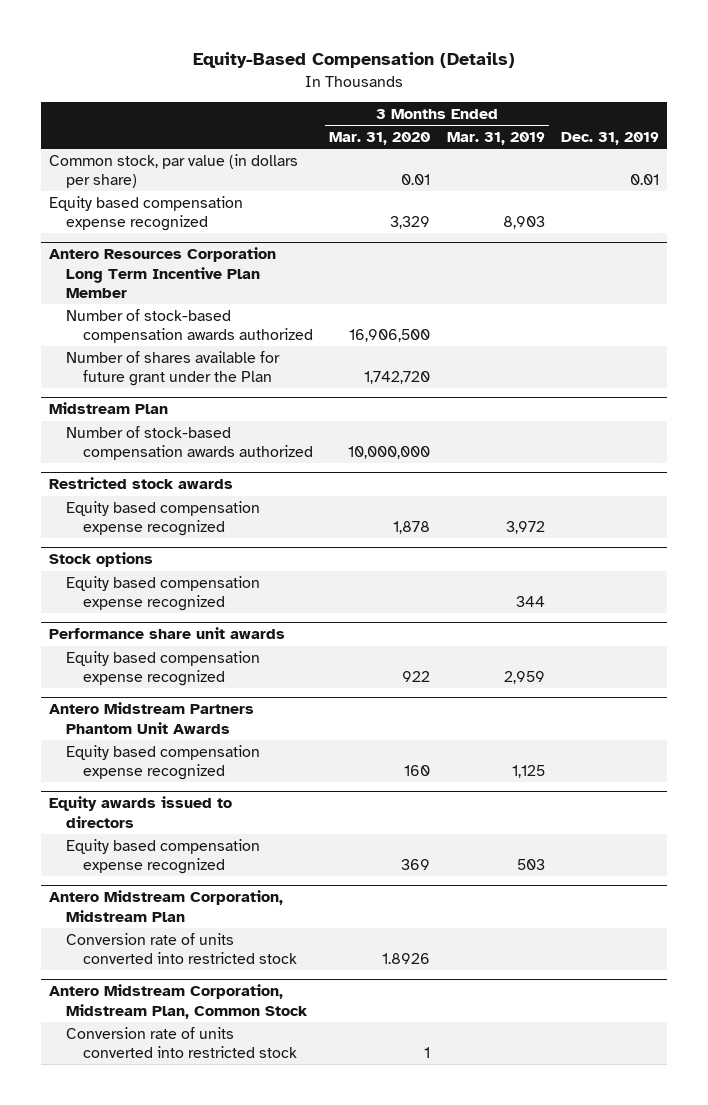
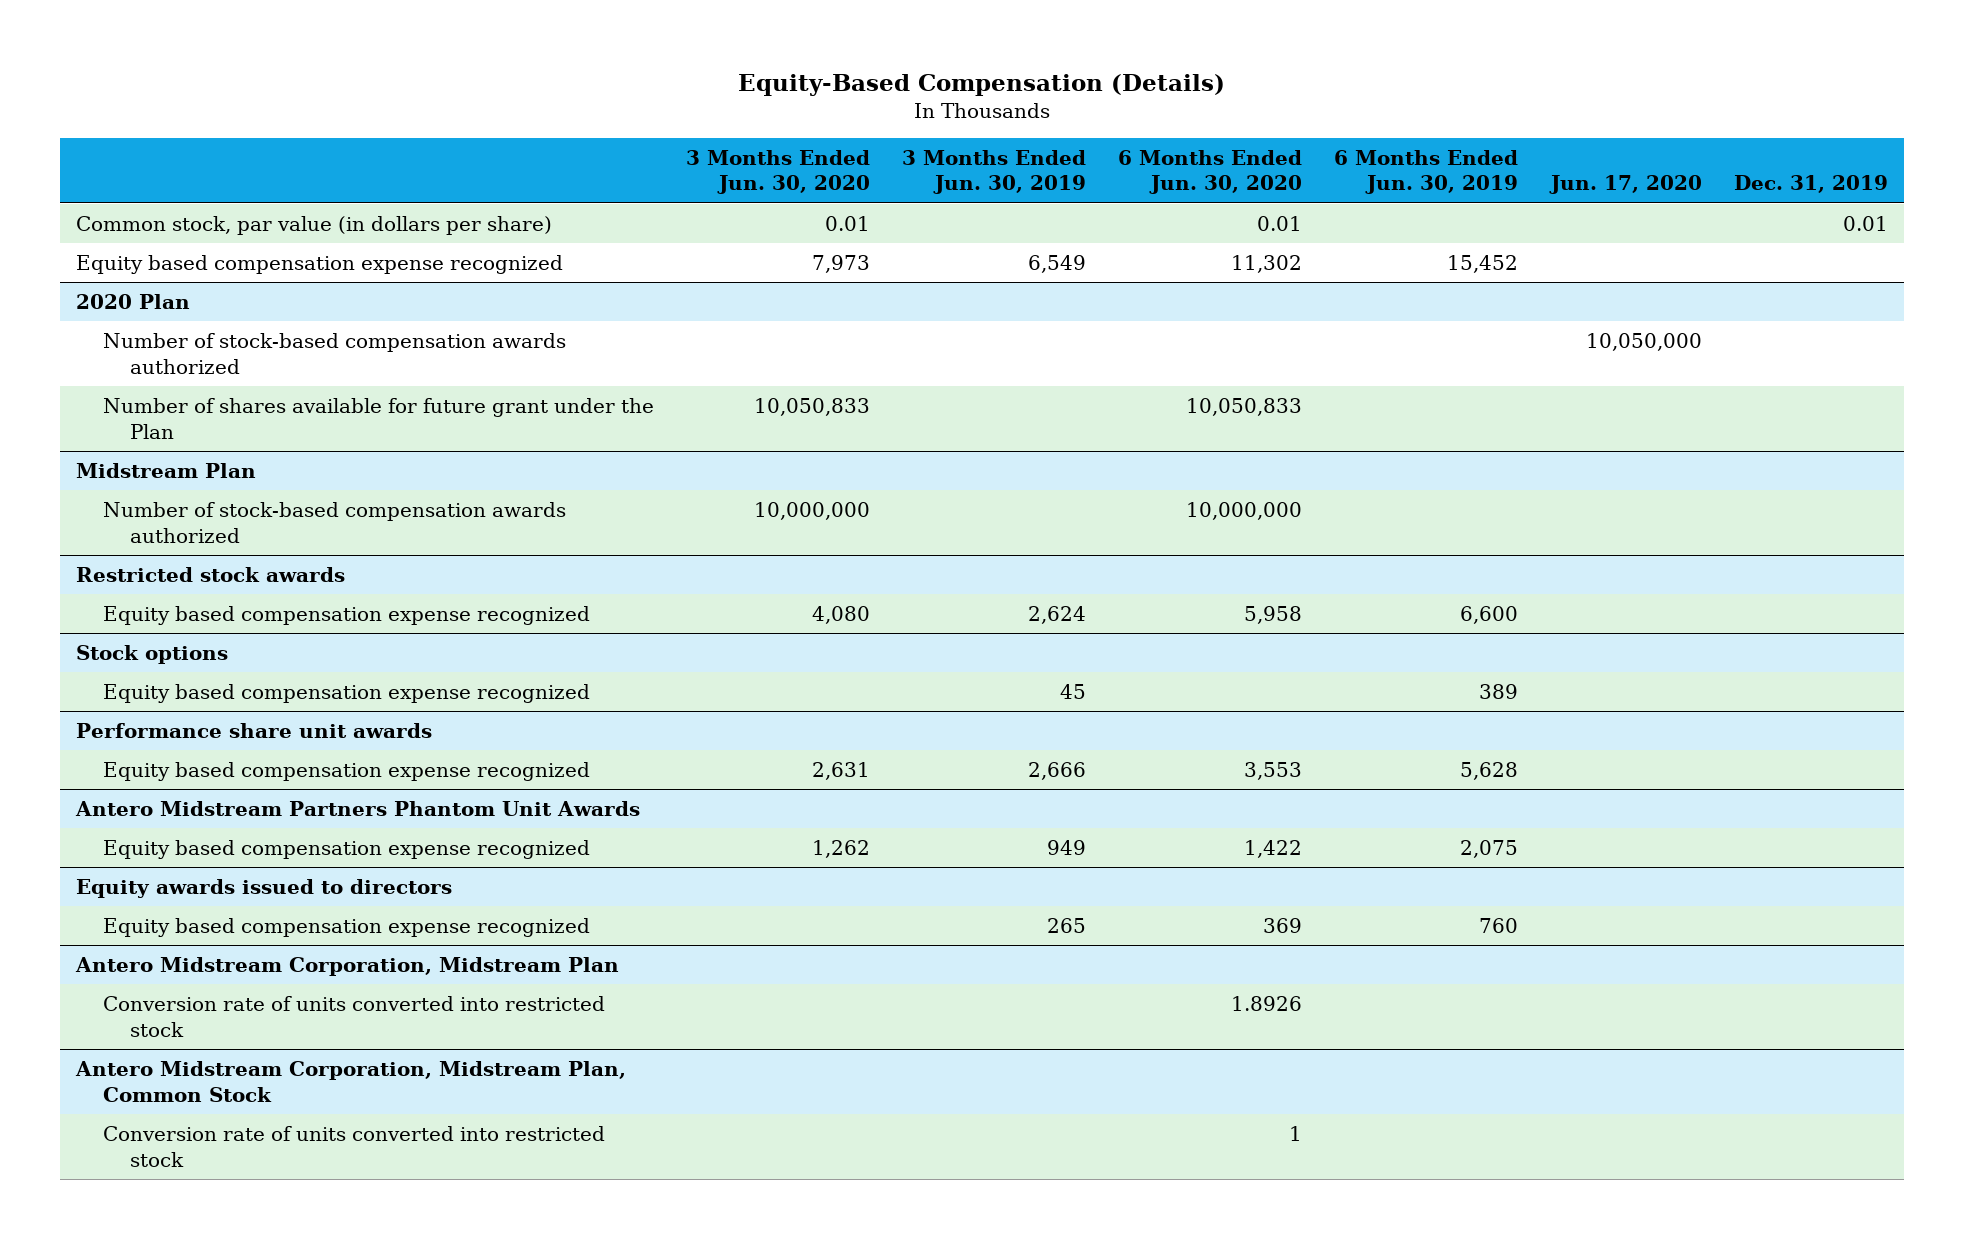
- | 3 Months Ended Mar. 31, 2020 | 3 Months Ended Mar. 31, 2019 | Dec. 31, 2019
+ | 3 Months Ended Jun. 30, 2020 | 3 Months Ended Jun. 30, 2019 | 6 Months Ended Jun. 30, 2020 | 6 Months Ended Jun. 30, 2019 | Jun. 17, 2020 | Dec. 31, 2019
- Antero Resources Corporation Long Term Incentive Plan Member
+ 2020 Plan

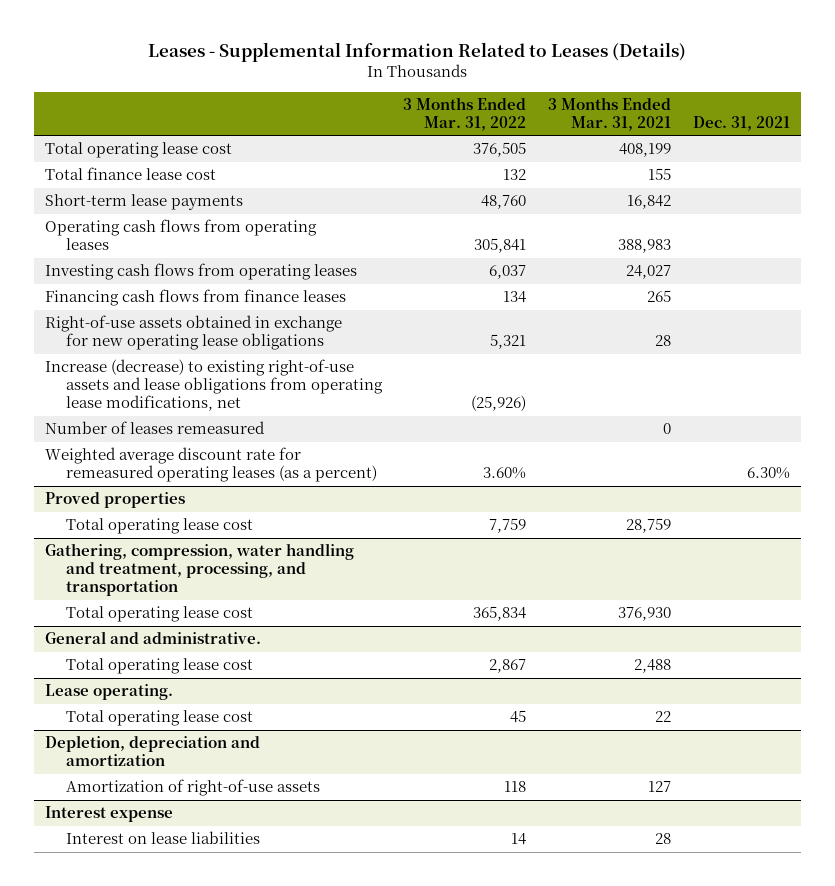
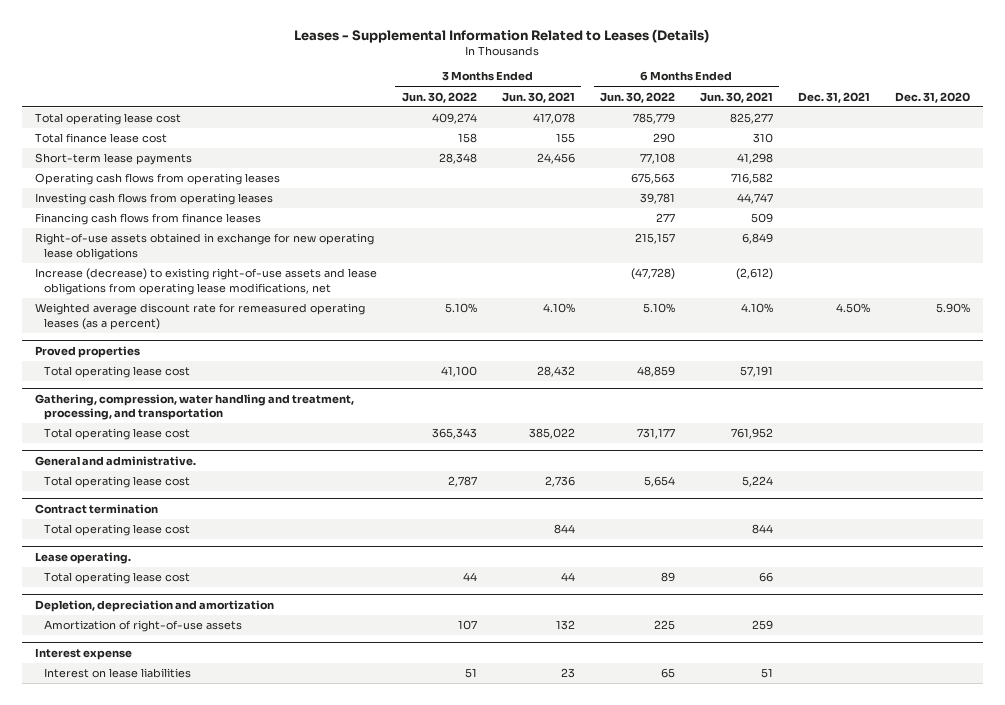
- | 3 Months Ended Mar. 31, 2022 | 3 Months Ended Mar. 31, 2021 | Dec. 31, 2021
+ | 3 Months Ended Jun. 30, 2022 | 3 Months Ended Jun. 30, 2021 | 6 Months Ended Jun. 30, 2022 | 6 Months Ended Jun. 30, 2021 | Dec. 31, 2021 | Dec. 31, 2020
- Number of leases remeasured | | 0 |
- Weighted average discount rate for remeasured operating leases (as a percent) | 3.60% | | 6.30%
+ Weighted average discount rate for remeasured operating leases (as a percent) | 5.10% | 4.10% | 5.10% | 4.10% | 4.50% | 5.90%
+ Contract termination
+ Total operating lease cost | | 844 | | 844 | |

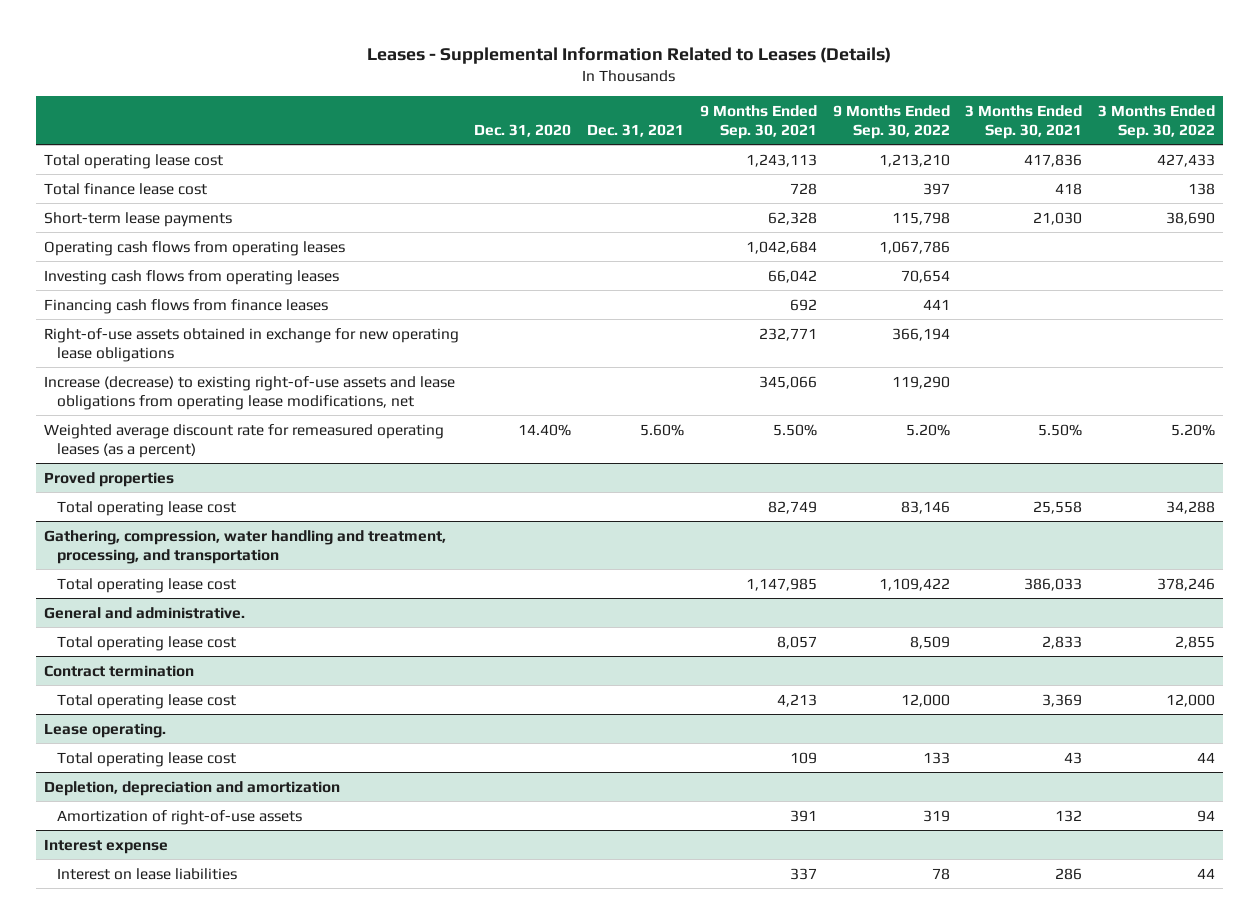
- | 3 Months Ended Jun. 30, 2022 | 3 Months Ended Jun. 30, 2021 | 6 Months Ended Jun. 30, 2022 | 6 Months Ended Jun. 30, 2021 | Dec. 31, 2021 | Dec. 31, 2020
+ | Dec. 31, 2020 | Dec. 31, 2021 | 9 Months Ended Sep. 30, 2021 | 9 Months Ended Sep. 30, 2022 | 3 Months Ended Sep. 30, 2021 | 3 Months Ended Sep. 30, 2022
- Weighted average discount rate for remeasured operating leases (as a percent) | 5.10% | 4.10% | 5.10% | 4.10% | 4.50% | 5.90%
+ Weighted average discount rate for remeasured operating leases (as a percent) | 14.40% | 5.60% | 5.50% | 5.20% | 5.50% | 5.20%

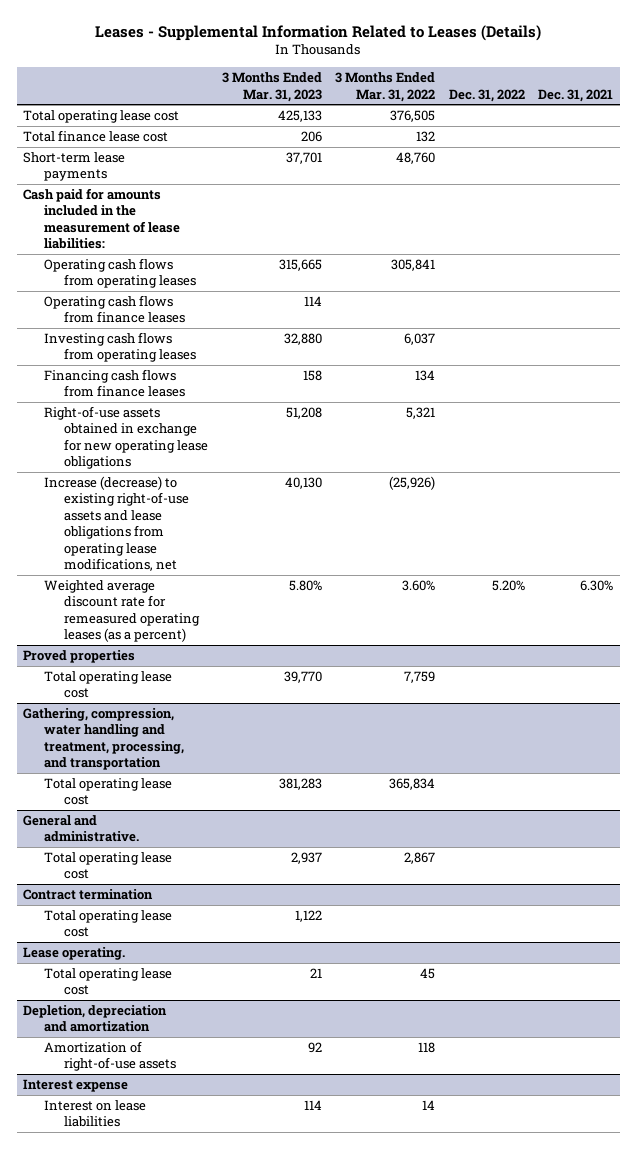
- | Dec. 31, 2020 | Dec. 31, 2021 | 9 Months Ended Sep. 30, 2021 | 9 Months Ended Sep. 30, 2022 | 3 Months Ended Sep. 30, 2021 | 3 Months Ended Sep. 30, 2022
+ | 3 Months Ended Mar. 31, 2023 | 3 Months Ended Mar. 31, 2022 | Dec. 31, 2022 | Dec. 31, 2021
+ Cash paid for amounts included in the measurement of lease liabilities:
+ Operating cash flows from finance leases | 114 | | |
- Weighted average discount rate for remeasured operating leases (as a percent) | 14.40% | 5.60% | 5.50% | 5.20% | 5.50% | 5.20%
+ Weighted average discount rate for remeasured operating leases (as a percent) | 5.80% | 3.60% | 5.20% | 6.30%

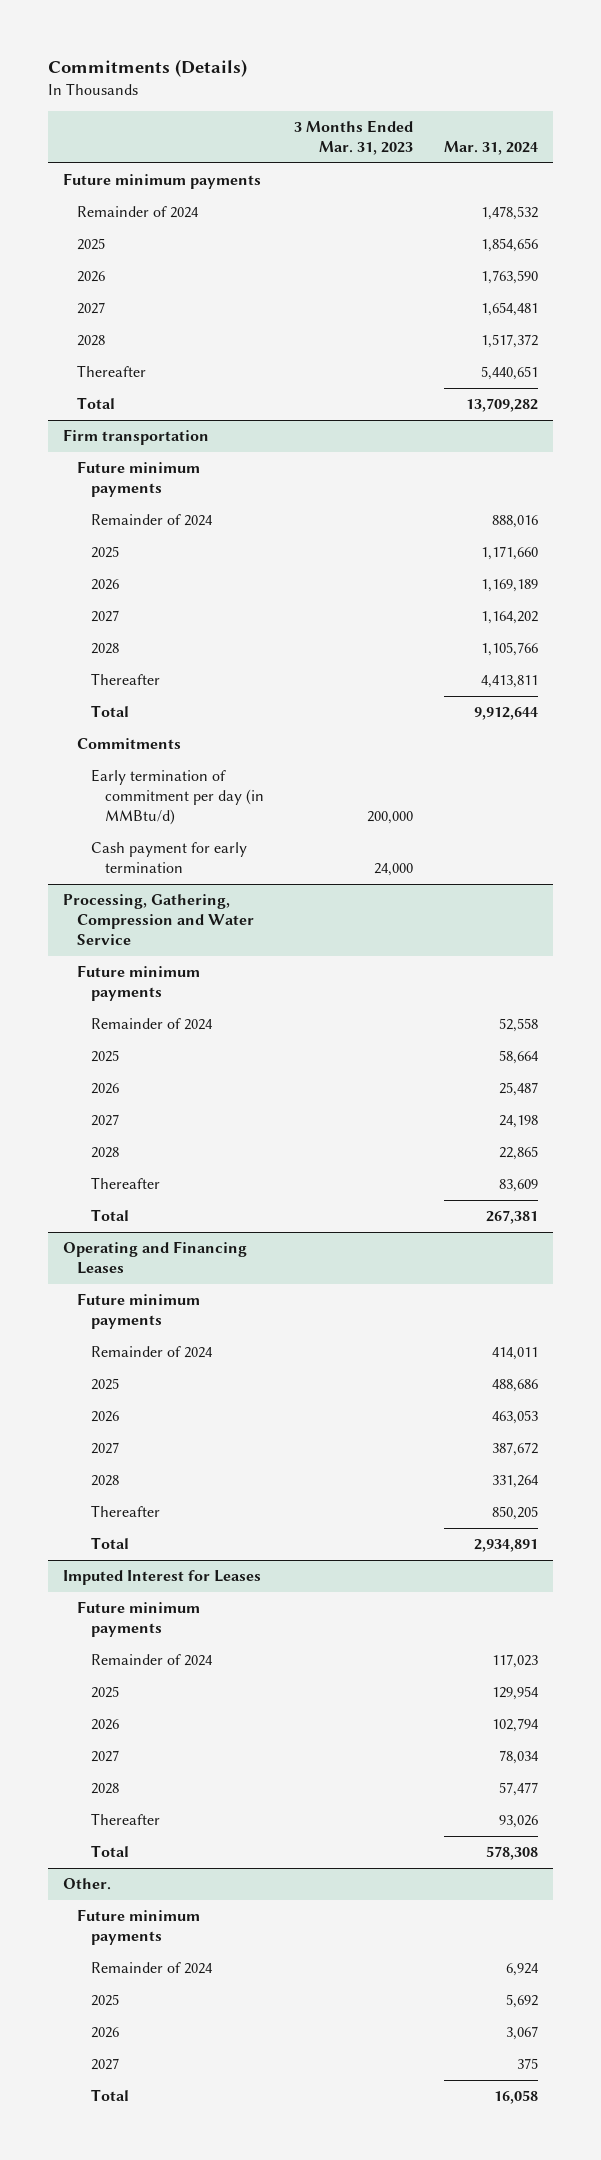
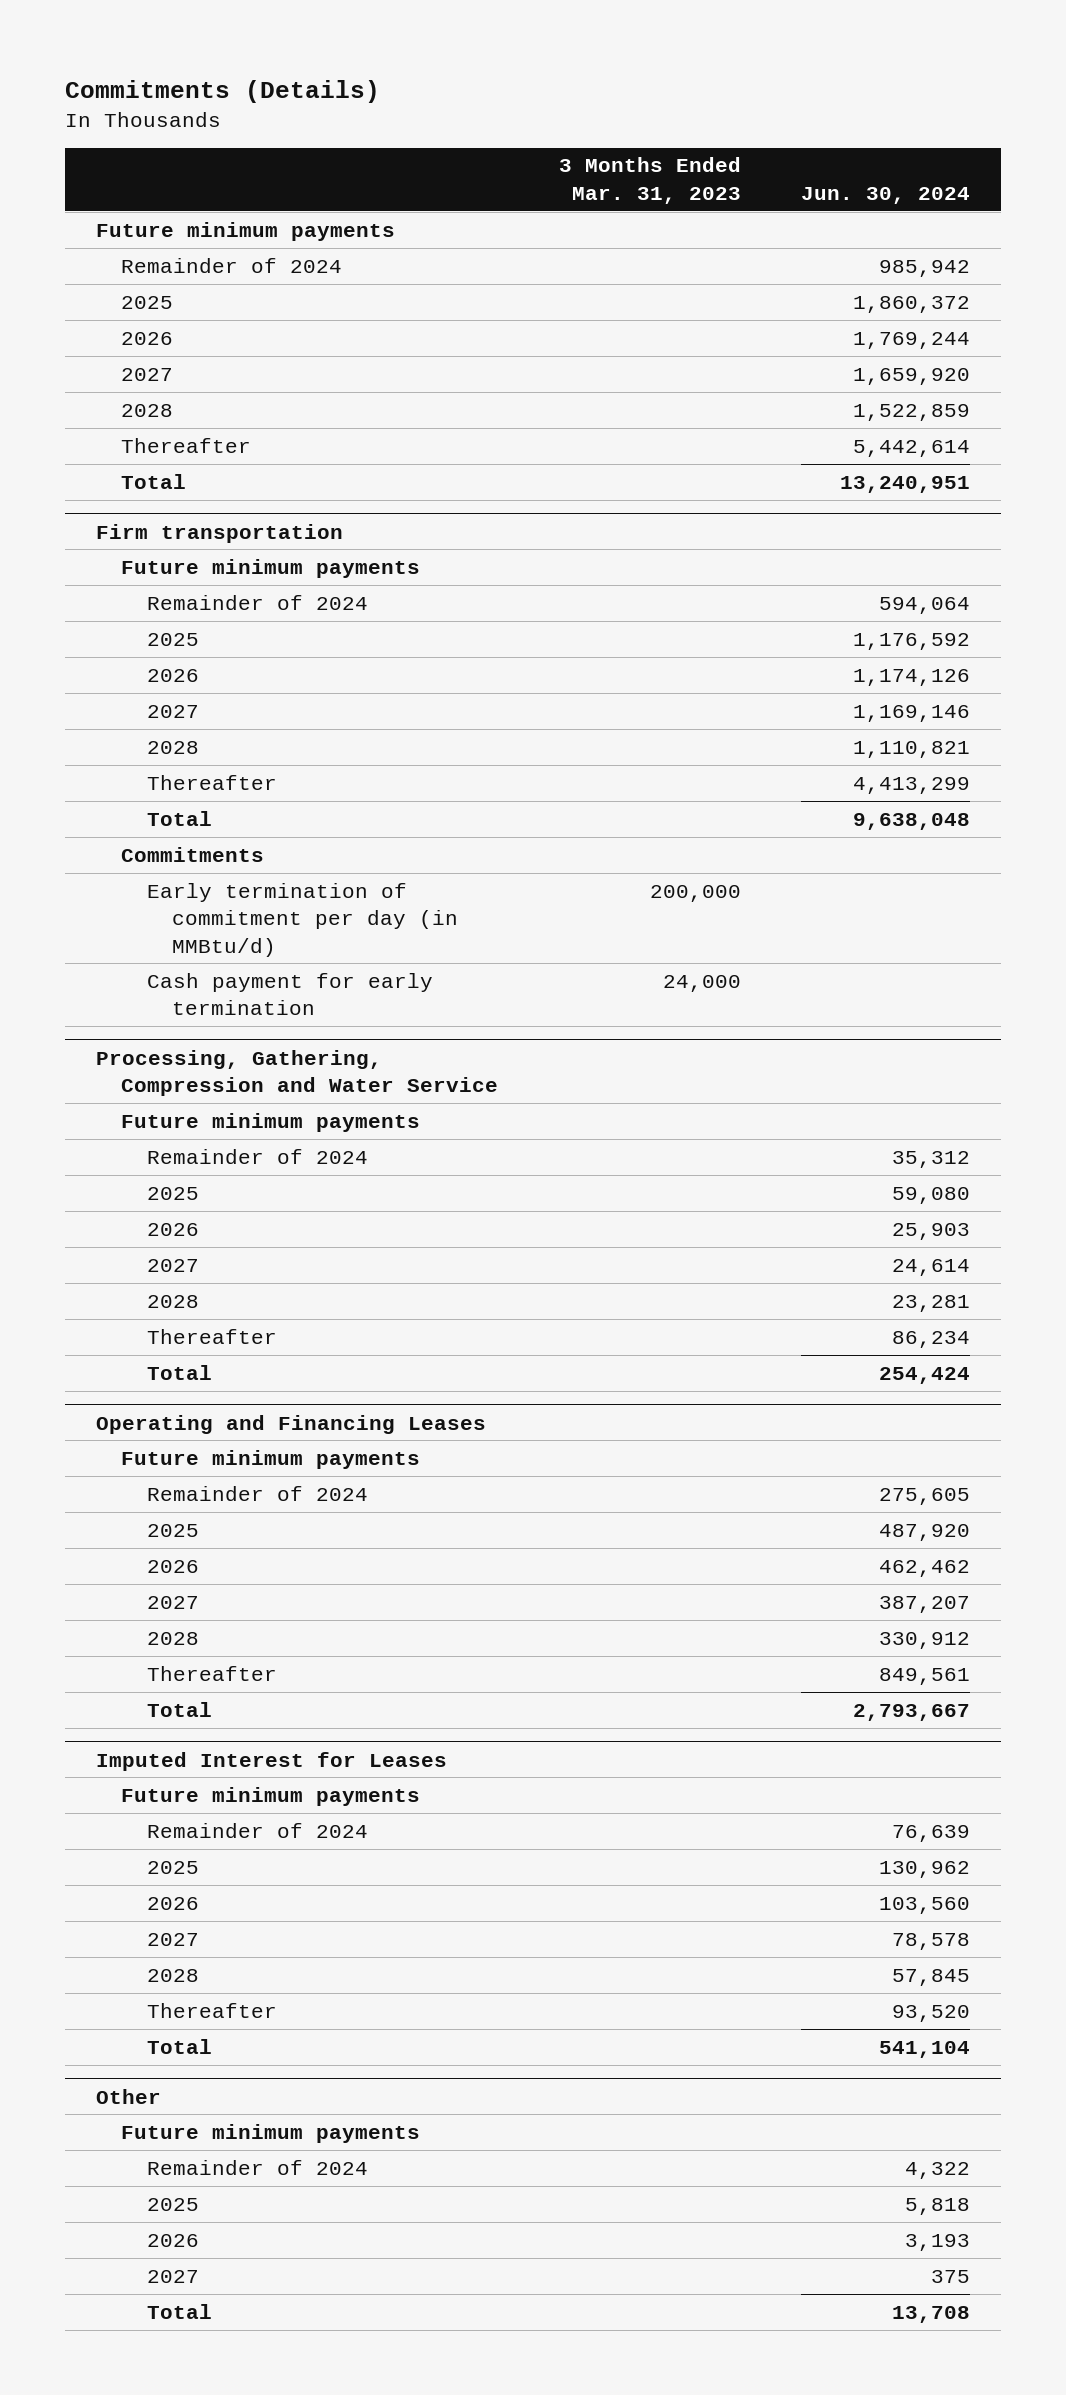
- | 3 Months Ended Mar. 31, 2023 | Mar. 31, 2024
+ | 3 Months Ended Mar. 31, 2023 | Jun. 30, 2024
- Other.
+ Other

